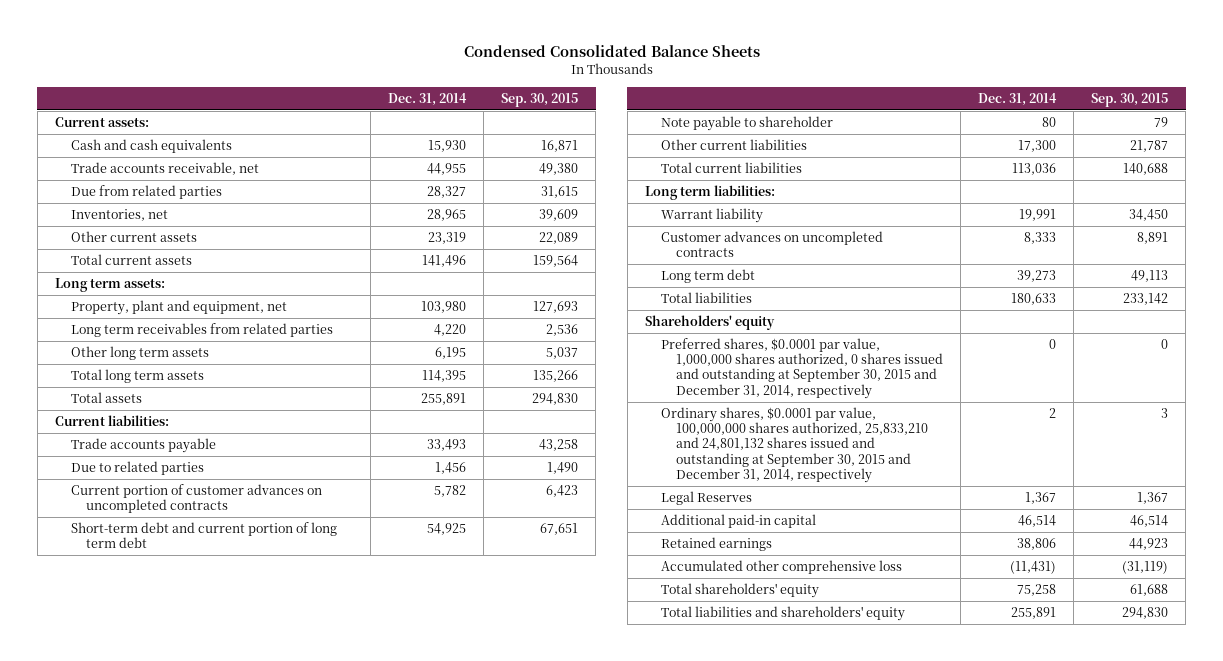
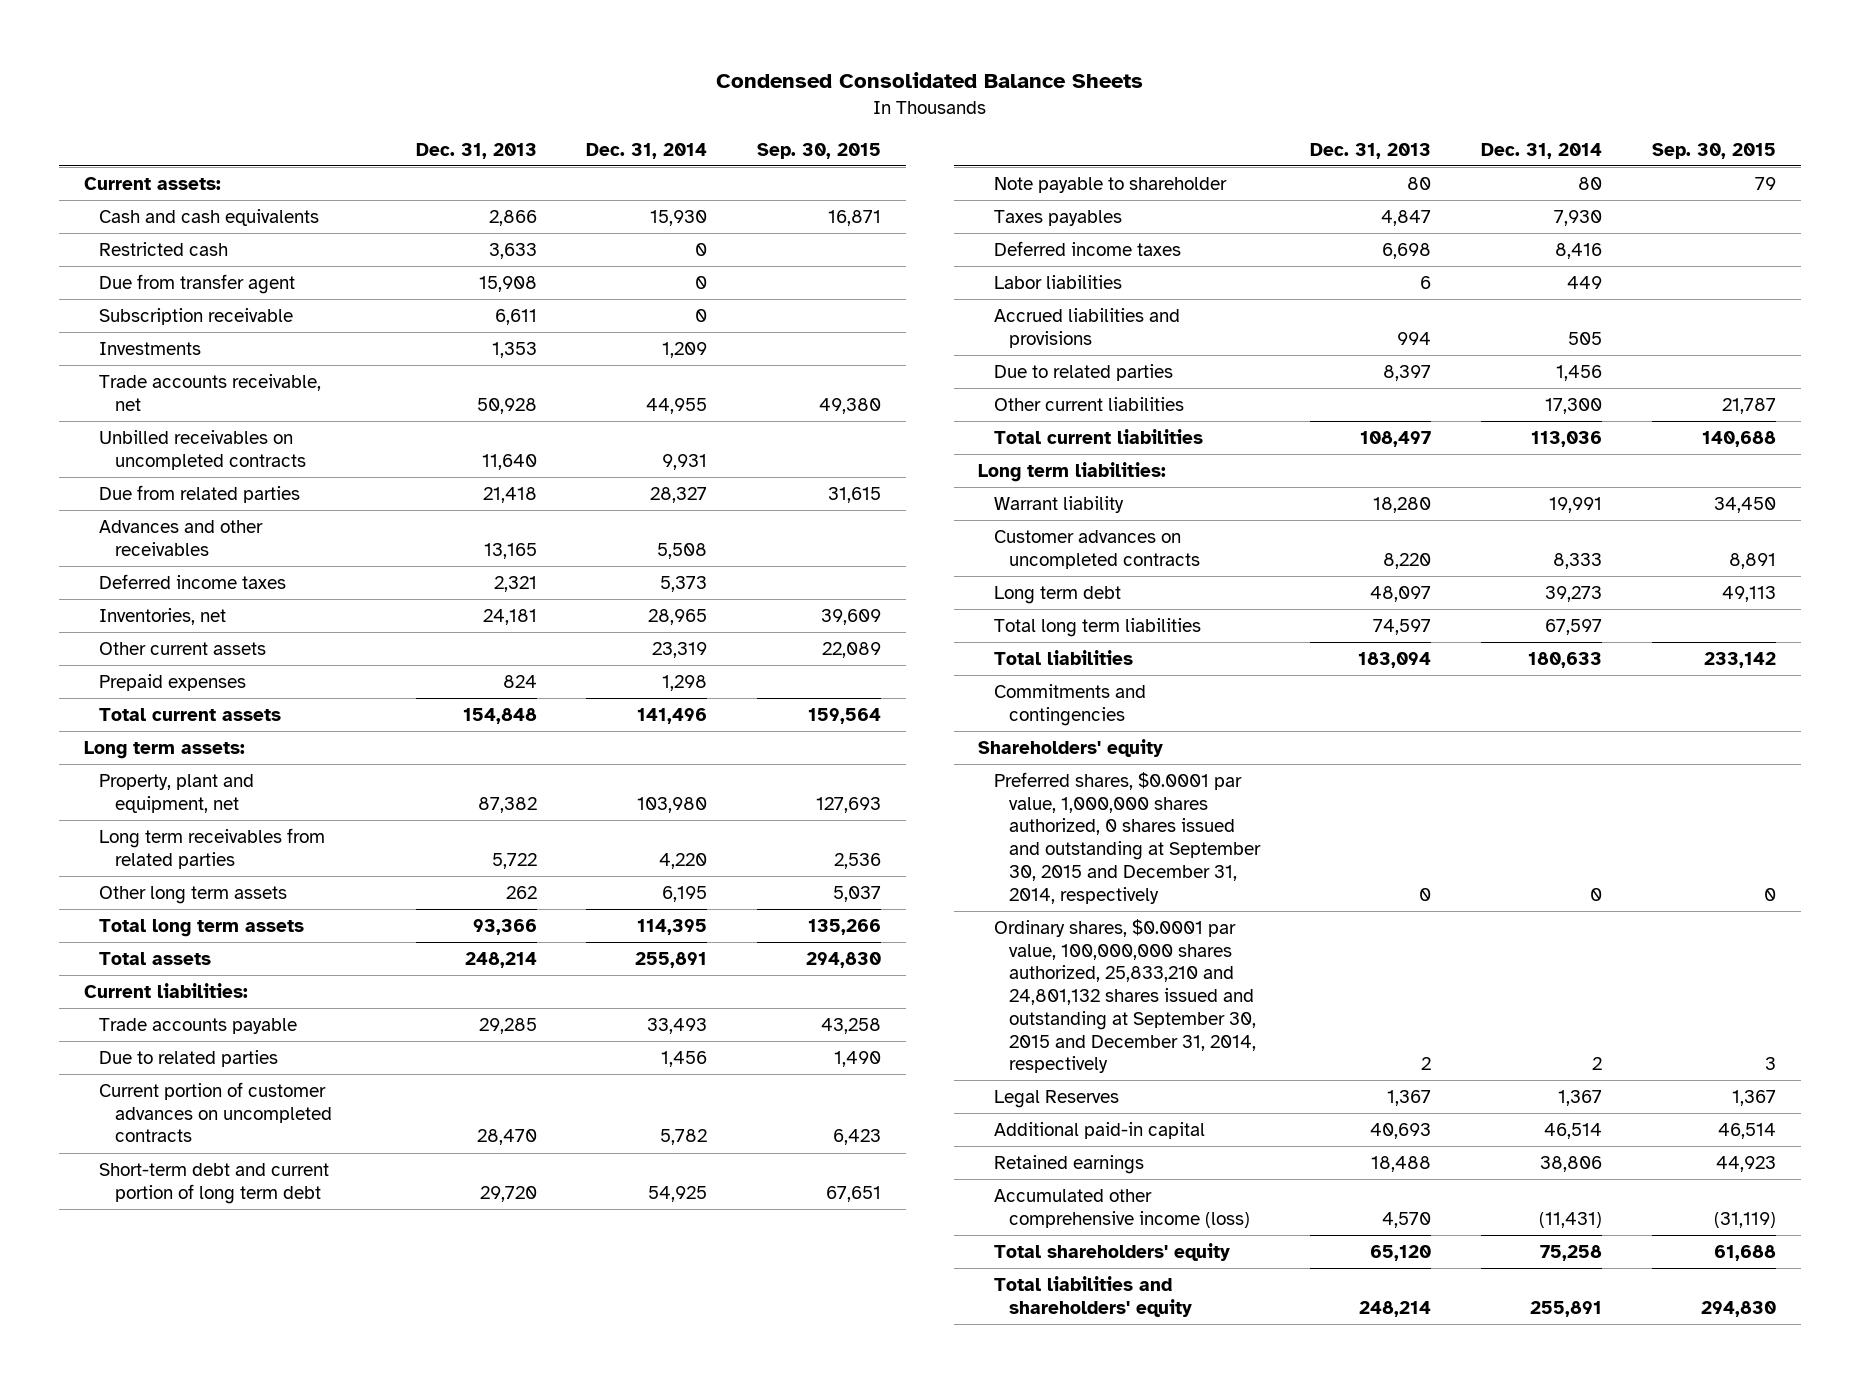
- | Dec. 31, 2014 | Sep. 30, 2015
+ | Dec. 31, 2013 | Dec. 31, 2014 | Sep. 30, 2015
+ Restricted cash | 3,633 | 0 |
+ Due from transfer agent | 15,908 | 0 |
+ Subscription receivable | 6,611 | 0 |
+ Investments | 1,353 | 1,209 |
+ Unbilled receivables on uncompleted contracts | 11,640 | 9,931 |
+ Advances and other receivables | 13,165 | 5,508 |
+ Deferred income taxes | 2,321 | 5,373 |
+ Prepaid expenses | 824 | 1,298 |
+ Taxes payables | 4,847 | 7,930 |
+ Deferred income taxes | 6,698 | 8,416 |
+ Labor liabilities | 6 | 449 |
+ Accrued liabilities and provisions | 994 | 505 |
+ Due to related parties | 8,397 | 1,456 |
+ Total long term liabilities | 74,597 | 67,597 |
+ Commitments and contingencies
- Accumulated other comprehensive loss | (11,431) | (31,119)
+ Accumulated other comprehensive income (loss) | 4,570 | (11,431) | (31,119)

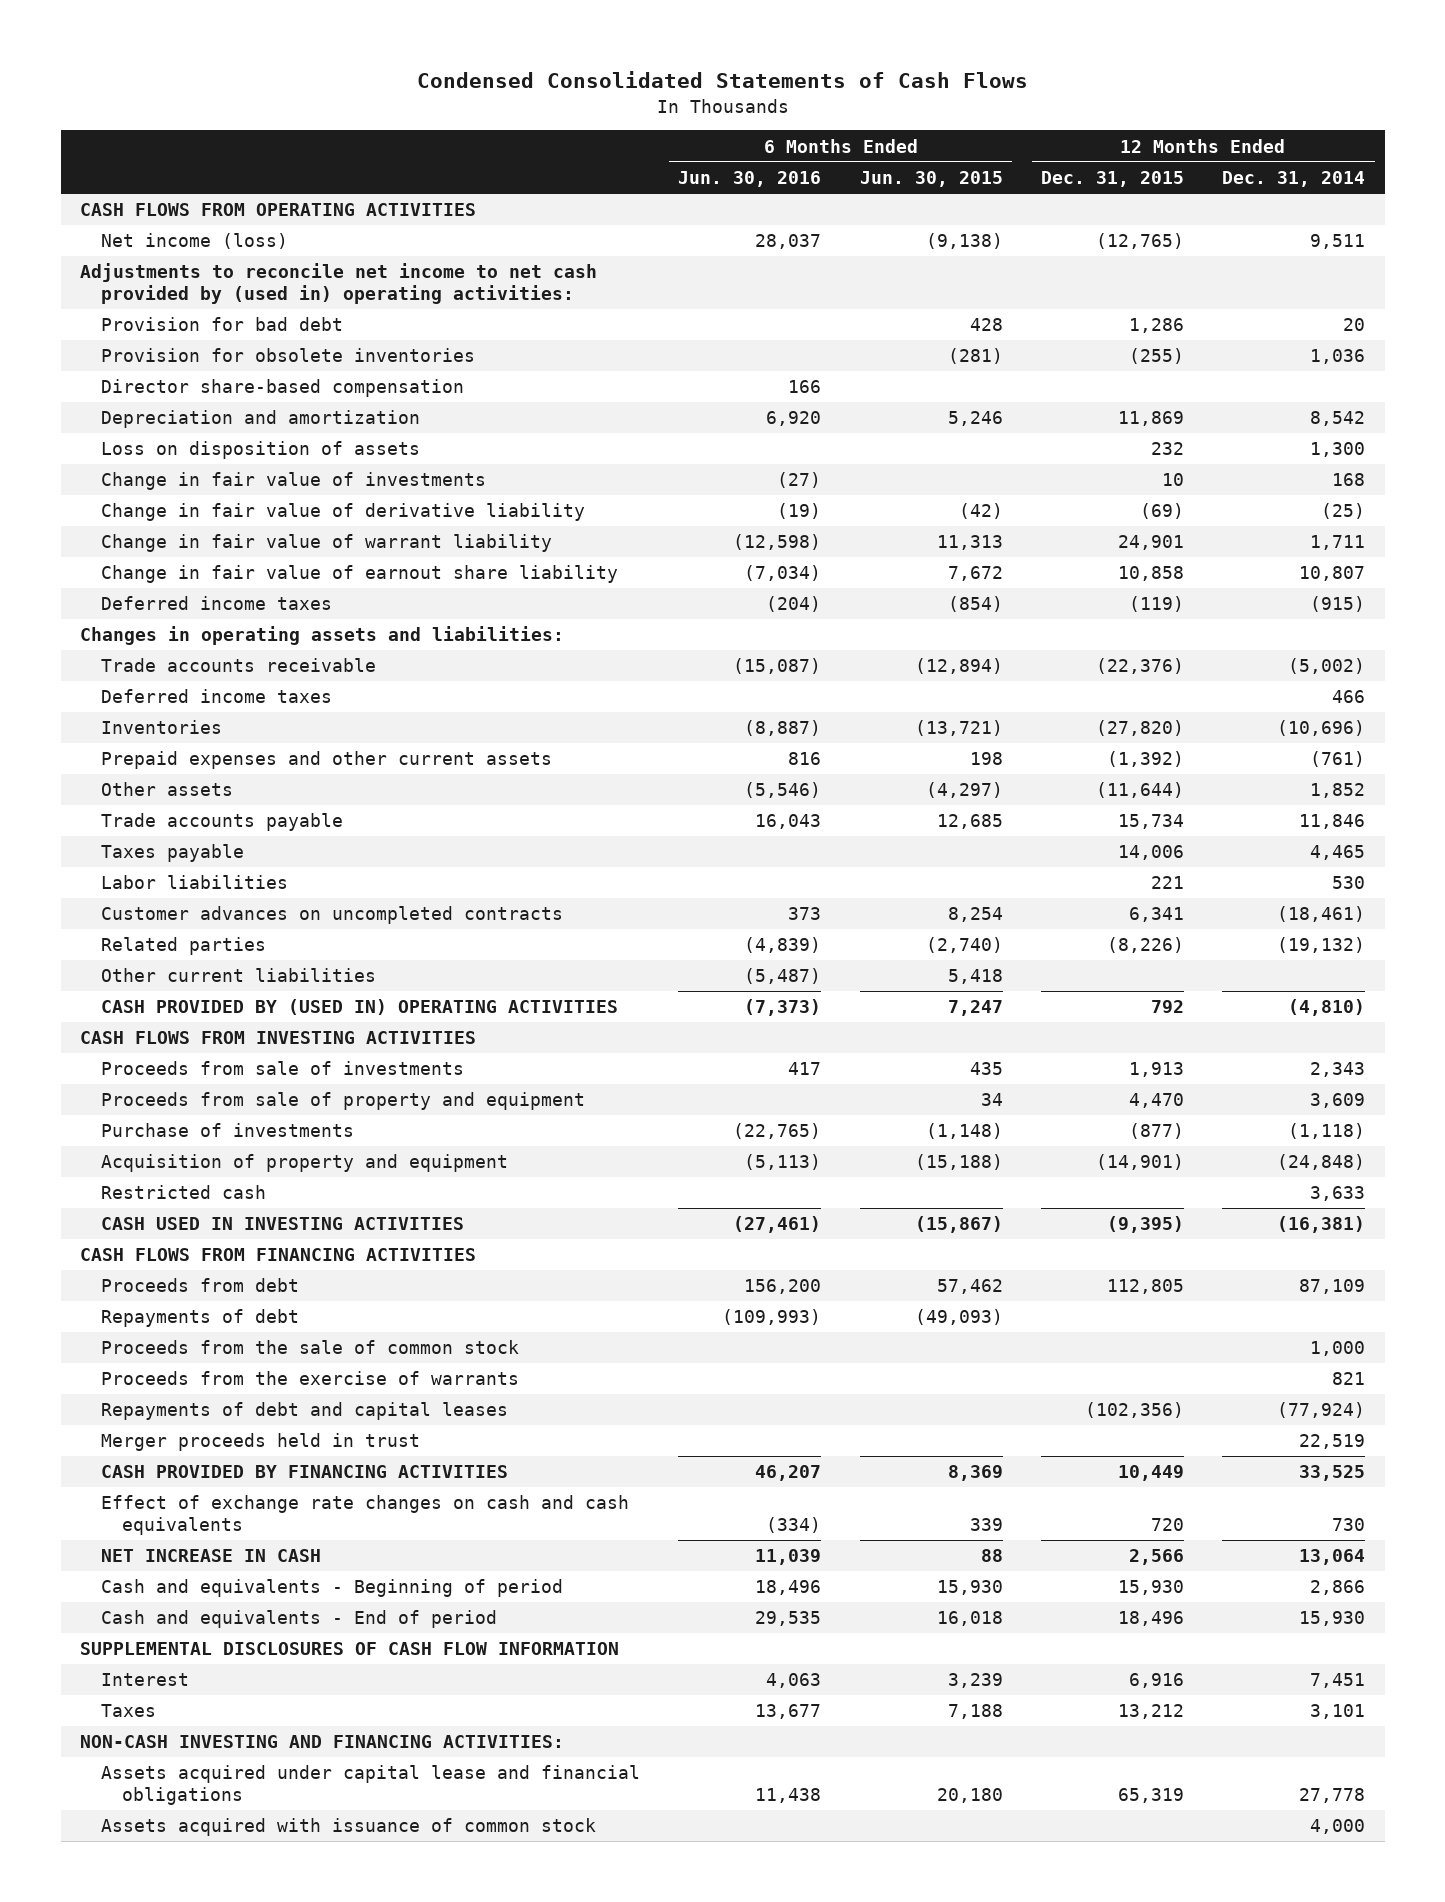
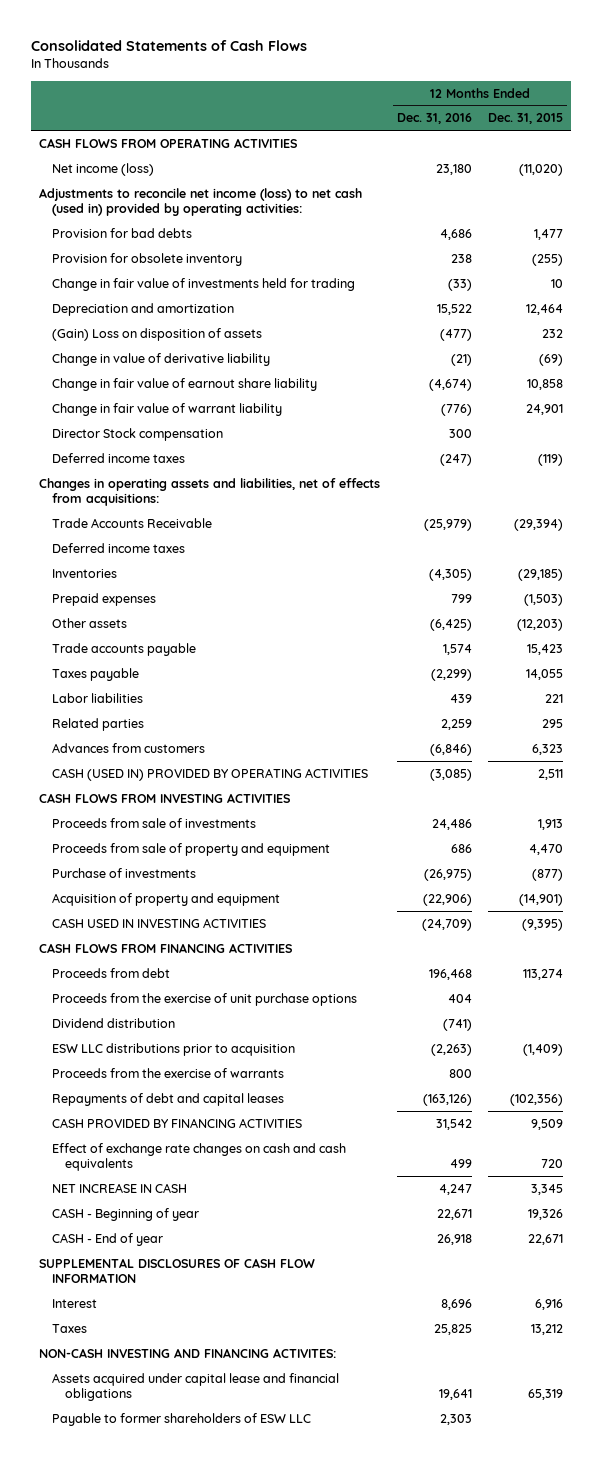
- Condensed Consolidated Statements of Cash Flows
+ Consolidated Statements of Cash Flows
- | 6 Months Ended Jun. 30, 2016 | 6 Months Ended Jun. 30, 2015 | 12 Months Ended Dec. 31, 2015 | 12 Months Ended Dec. 31, 2014
+ | 12 Months Ended Dec. 31, 2016 | 12 Months Ended Dec. 31, 2015
- Net income (loss) | 28,037 | (9,138) | (12,765) | 9,511
- Adjustments to reconcile net income to net cash provided by (used in) operating activities:
- Provision for bad debt | | 428 | 1,286 | 20
- Provision for obsolete inventories | | (281) | (255) | 1,036
- Director share-based compensation | 166 | | |
- Depreciation and amortization | 6,920 | 5,246 | 11,869 | 8,542
- Loss on disposition of assets | | | 232 | 1,300
- Change in fair value of investments | (27) | | 10 | 168
- Change in fair value of derivative liability | (19) | (42) | (69) | (25)
+ Net income (loss) | 23,180 | (11,020)
+ Adjustments to reconcile net income (loss) to net cash (used in) provided by operating activities:
+ Provision for bad debts | 4,686 | 1,477
+ Provision for obsolete inventory | 238 | (255)
+ Change in fair value of investments held for trading | (33) | 10
+ Depreciation and amortization | 15,522 | 12,464
+ (Gain) Loss on disposition of assets | (477) | 232
+ Change in value of derivative liability | (21) | (69)
moved down: Change in fair value of warrant liability | (776) | 24,901
+ Director Stock compensation | 300 |
- Changes in operating assets and liabilities:
- Trade accounts receivable | (15,087) | (12,894) | (22,376) | (5,002)
+ Changes in operating assets and liabilities, net of effects from acquisitions:
+ Trade Accounts Receivable | (25,979) | (29,394)
- Inventories | (8,887) | (13,721) | (27,820) | (10,696)
- Prepaid expenses and other current assets | 816 | 198 | (1,392) | (761)
- Other assets | (5,546) | (4,297) | (11,644) | 1,852
- Trade accounts payable | 16,043 | 12,685 | 15,734 | 11,846
- Taxes payable | | | 14,006 | 4,465
+ Inventories | (4,305) | (29,185)
+ Prepaid expenses | 799 | (1,503)
+ Other assets | (6,425) | (12,203)
+ Trade accounts payable | 1,574 | 15,423
+ Taxes payable | (2,299) | 14,055
- Customer advances on uncompleted contracts | 373 | 8,254 | 6,341 | (18,461)
- Related parties | (4,839) | (2,740) | (8,226) | (19,132)
- Other current liabilities | (5,487) | 5,418 | |
- CASH PROVIDED BY (USED IN) OPERATING ACTIVITIES | (7,373) | 7,247 | 792 | (4,810)
+ Related parties | 2,259 | 295
+ Advances from customers | (6,846) | 6,323
+ CASH (USED IN) PROVIDED BY OPERATING ACTIVITIES | (3,085) | 2,511
- Restricted cash | | | | 3,633
- Proceeds from debt | 156,200 | 57,462 | 112,805 | 87,109
- Repayments of debt | (109,993) | (49,093) | |
- Proceeds from the sale of common stock | | | | 1,000
+ Proceeds from debt | 196,468 | 113,274
+ Proceeds from the exercise of unit purchase options | 404 |
+ Dividend distribution | (741) |
+ ESW LLC distributions prior to acquisition | (2,263) | (1,409)
- Merger proceeds held in trust | | | | 22,519
- CASH PROVIDED BY FINANCING ACTIVITIES | 46,207 | 8,369 | 10,449 | 33,525
+ CASH PROVIDED BY FINANCING ACTIVITIES | 31,542 | 9,509
- NET INCREASE IN CASH | 11,039 | 88 | 2,566 | 13,064
- Cash and equivalents - Beginning of period | 18,496 | 15,930 | 15,930 | 2,866
- Cash and equivalents - End of period | 29,535 | 16,018 | 18,496 | 15,930
+ NET INCREASE IN CASH | 4,247 | 3,345
+ CASH - Beginning of year | 22,671 | 19,326
+ CASH - End of year | 26,918 | 22,671
- NON-CASH INVESTING AND FINANCING ACTIVITIES:
+ NON-CASH INVESTING AND FINANCING ACTIVITES:
- Assets acquired with issuance of common stock | | | | 4,000
+ Payable to former shareholders of ESW LLC | 2,303 |

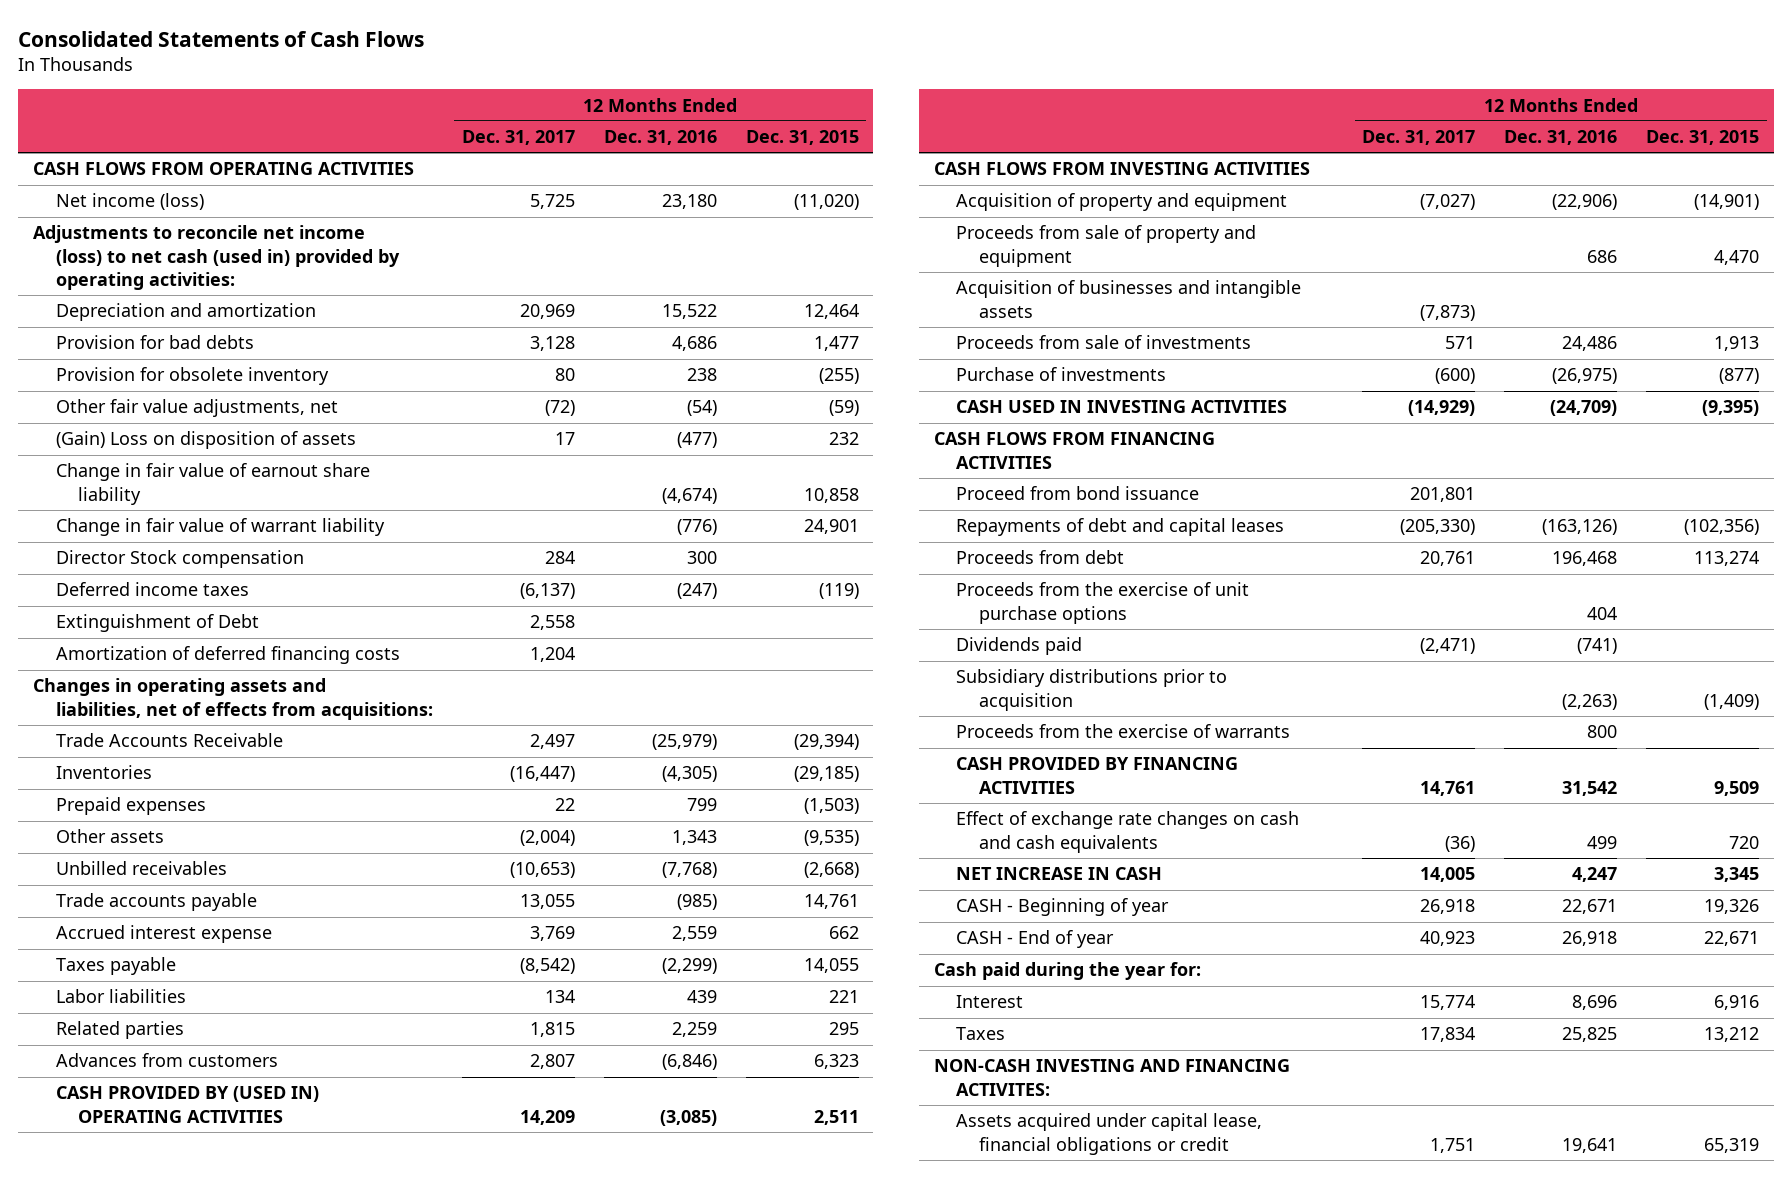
- | 12 Months Ended Dec. 31, 2016 | 12 Months Ended Dec. 31, 2015
+ | 12 Months Ended Dec. 31, 2017 | 12 Months Ended Dec. 31, 2016 | 12 Months Ended Dec. 31, 2015
moved up: Depreciation and amortization | 20,969 | 15,522 | 12,464
- Change in fair value of investments held for trading | (33) | 10
+ Other fair value adjustments, net | (72) | (54) | (59)
- Change in value of derivative liability | (21) | (69)
+ Extinguishment of Debt | 2,558 | |
+ Amortization of deferred financing costs | 1,204 | |
- Deferred income taxes
- Other assets | (6,425) | (12,203)
- Trade accounts payable | 1,574 | 15,423
+ Other assets | (2,004) | 1,343 | (9,535)
+ Unbilled receivables | (10,653) | (7,768) | (2,668)
+ Trade accounts payable | 13,055 | (985) | 14,761
+ Accrued interest expense | 3,769 | 2,559 | 662
- CASH (USED IN) PROVIDED BY OPERATING ACTIVITIES | (3,085) | 2,511
+ CASH PROVIDED BY (USED IN) OPERATING ACTIVITIES | 14,209 | (3,085) | 2,511
moved up: Acquisition of property and equipment | (7,027) | (22,906) | (14,901)
+ Acquisition of businesses and intangible assets | (7,873) | |
moved down: Proceeds from sale of investments | 571 | 24,486 | 1,913
+ Proceed from bond issuance | 201,801 | |
moved up: Repayments of debt and capital leases | (205,330) | (163,126) | (102,356)
- Dividend distribution | (741) |
- ESW LLC distributions prior to acquisition | (2,263) | (1,409)
+ Dividends paid | (2,471) | (741) |
+ Subsidiary distributions prior to acquisition | | (2,263) | (1,409)
- SUPPLEMENTAL DISCLOSURES OF CASH FLOW INFORMATION
+ Cash paid during the year for:
- Assets acquired under capital lease and financial obligations | 19,641 | 65,319
- Payable to former shareholders of ESW LLC | 2,303 |
+ Assets acquired under capital lease, financial obligations or credit | 1,751 | 19,641 | 65,319

